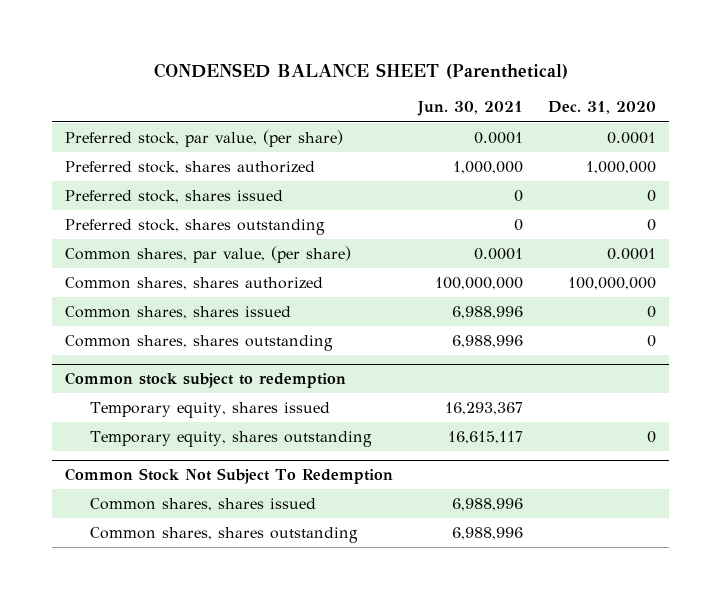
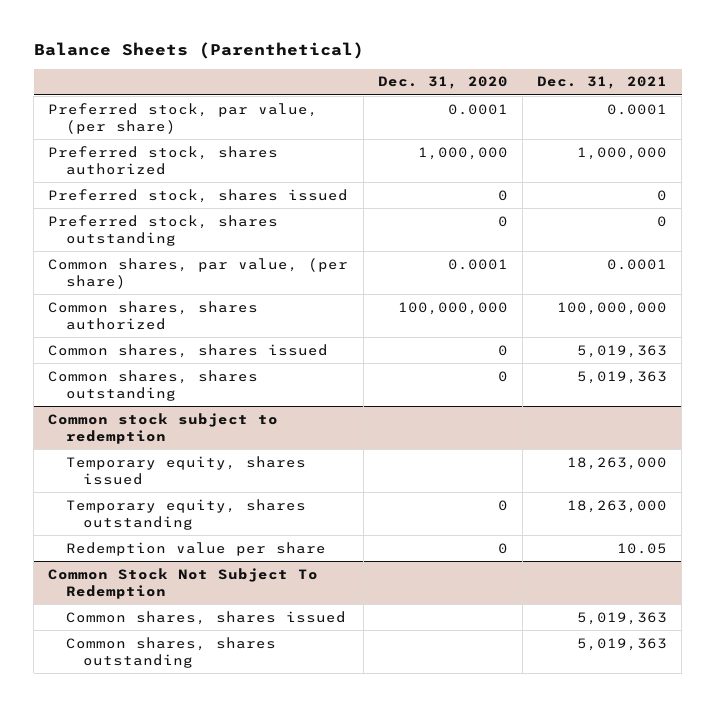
- CONDENSED BALANCE SHEET (Parenthetical)
+ Balance Sheets (Parenthetical)
- | Jun. 30, 2021 | Dec. 31, 2020
+ | Dec. 31, 2020 | Dec. 31, 2021
@ Common stock subject to redemption
+ Redemption value per share | 0 | 10.05

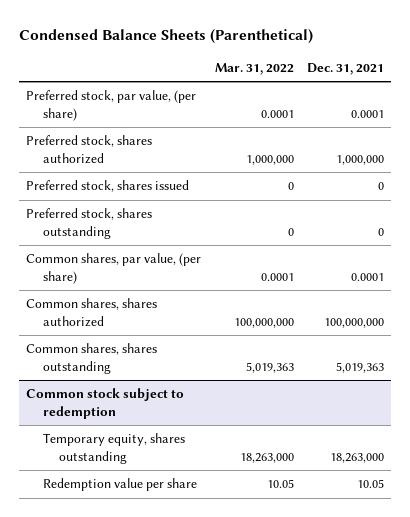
- Balance Sheets (Parenthetical)
+ Condensed Balance Sheets (Parenthetical)
- | Dec. 31, 2020 | Dec. 31, 2021
+ | Mar. 31, 2022 | Dec. 31, 2021
- Common shares, shares issued | 0 | 5,019,363
@ Common stock subject to redemption
- Temporary equity, shares issued | | 18,263,000
- Common Stock Not Subject To Redemption
- Common shares, shares issued | | 5,019,363
- Common shares, shares outstanding | | 5,019,363

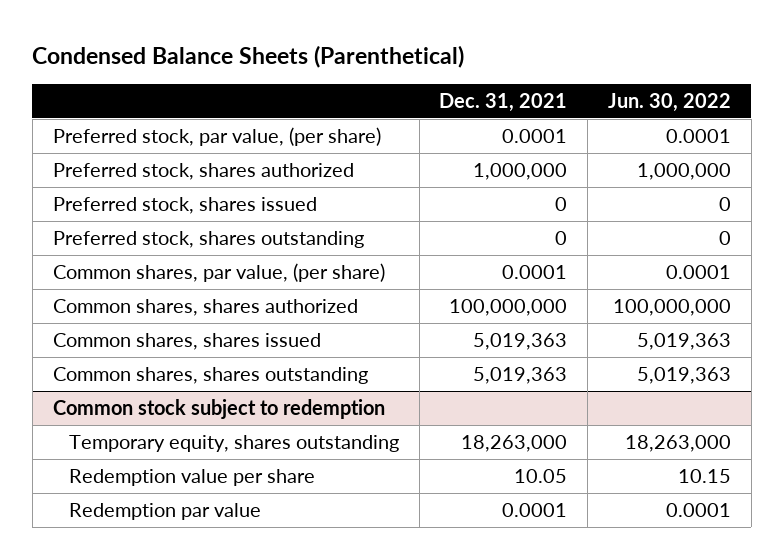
- | Mar. 31, 2022 | Dec. 31, 2021
+ | Dec. 31, 2021 | Jun. 30, 2022
+ Common shares, shares issued | 5,019,363 | 5,019,363
@ Common stock subject to redemption
+ Redemption par value | 0.0001 | 0.0001

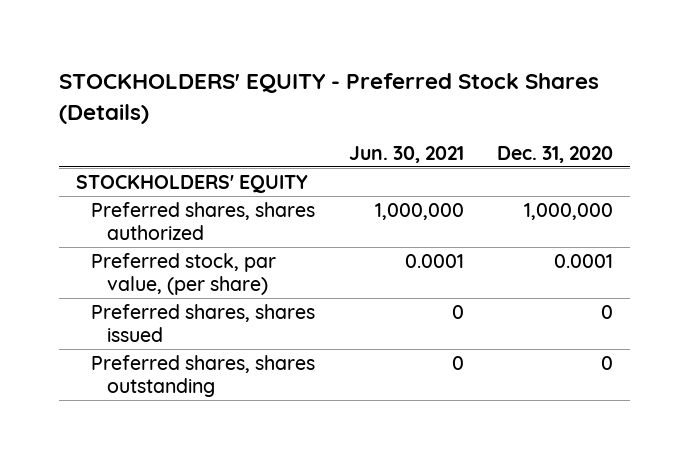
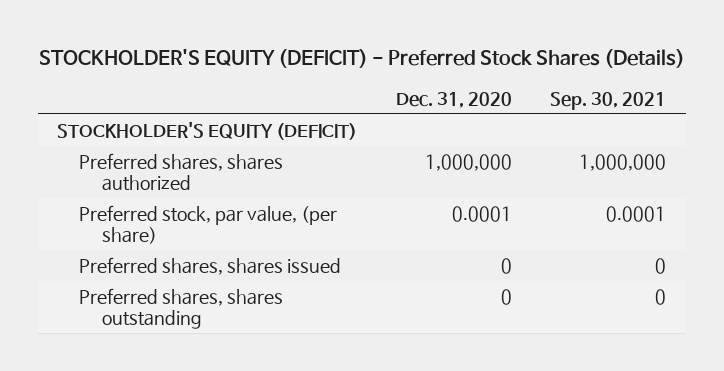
- STOCKHOLDERS' EQUITY - Preferred Stock Shares (Details)
+ STOCKHOLDER'S EQUITY (DEFICIT) - Preferred Stock Shares (Details)
- | Jun. 30, 2021 | Dec. 31, 2020
+ | Dec. 31, 2020 | Sep. 30, 2021
- STOCKHOLDERS' EQUITY
+ STOCKHOLDER'S EQUITY (DEFICIT)

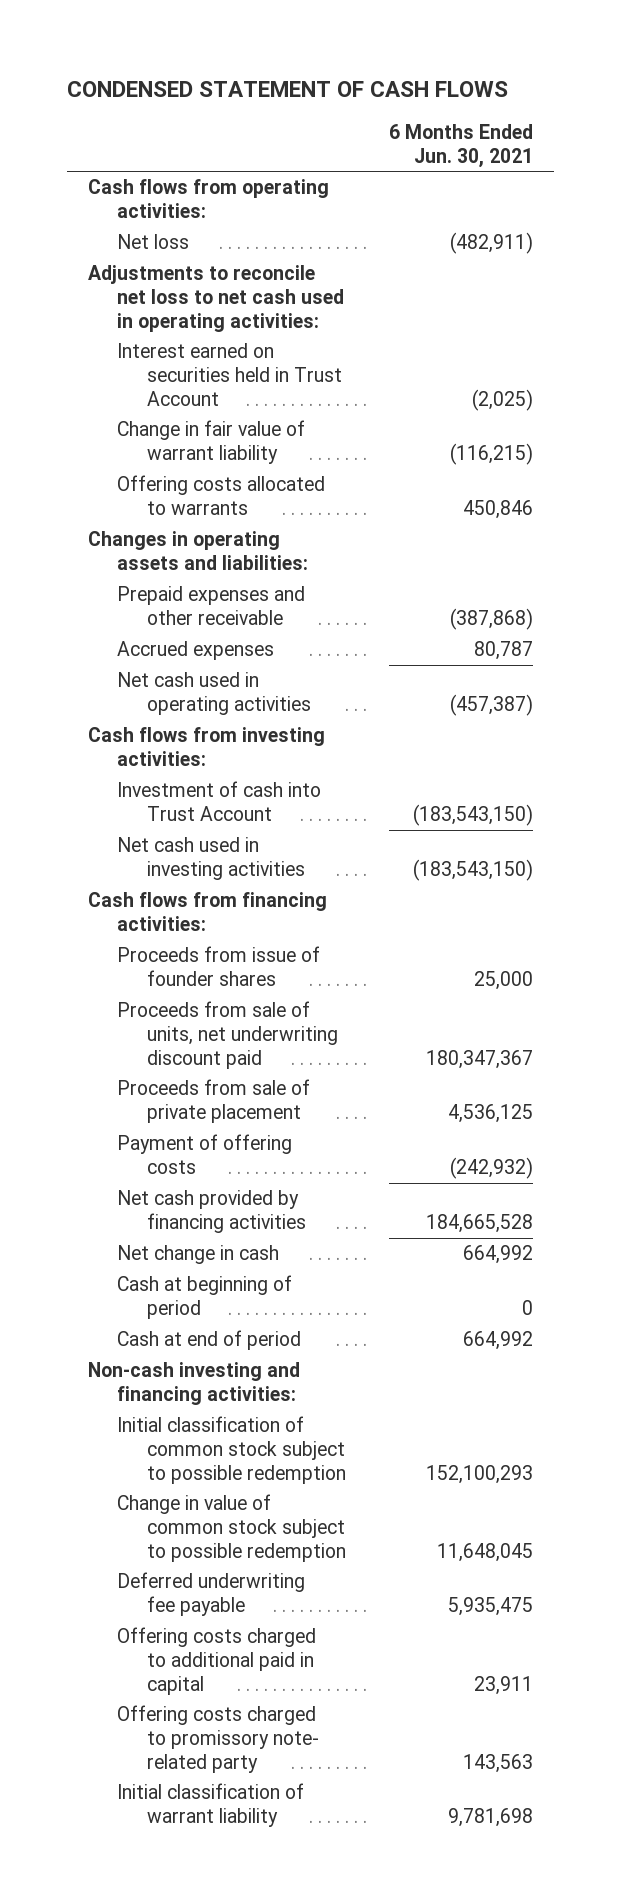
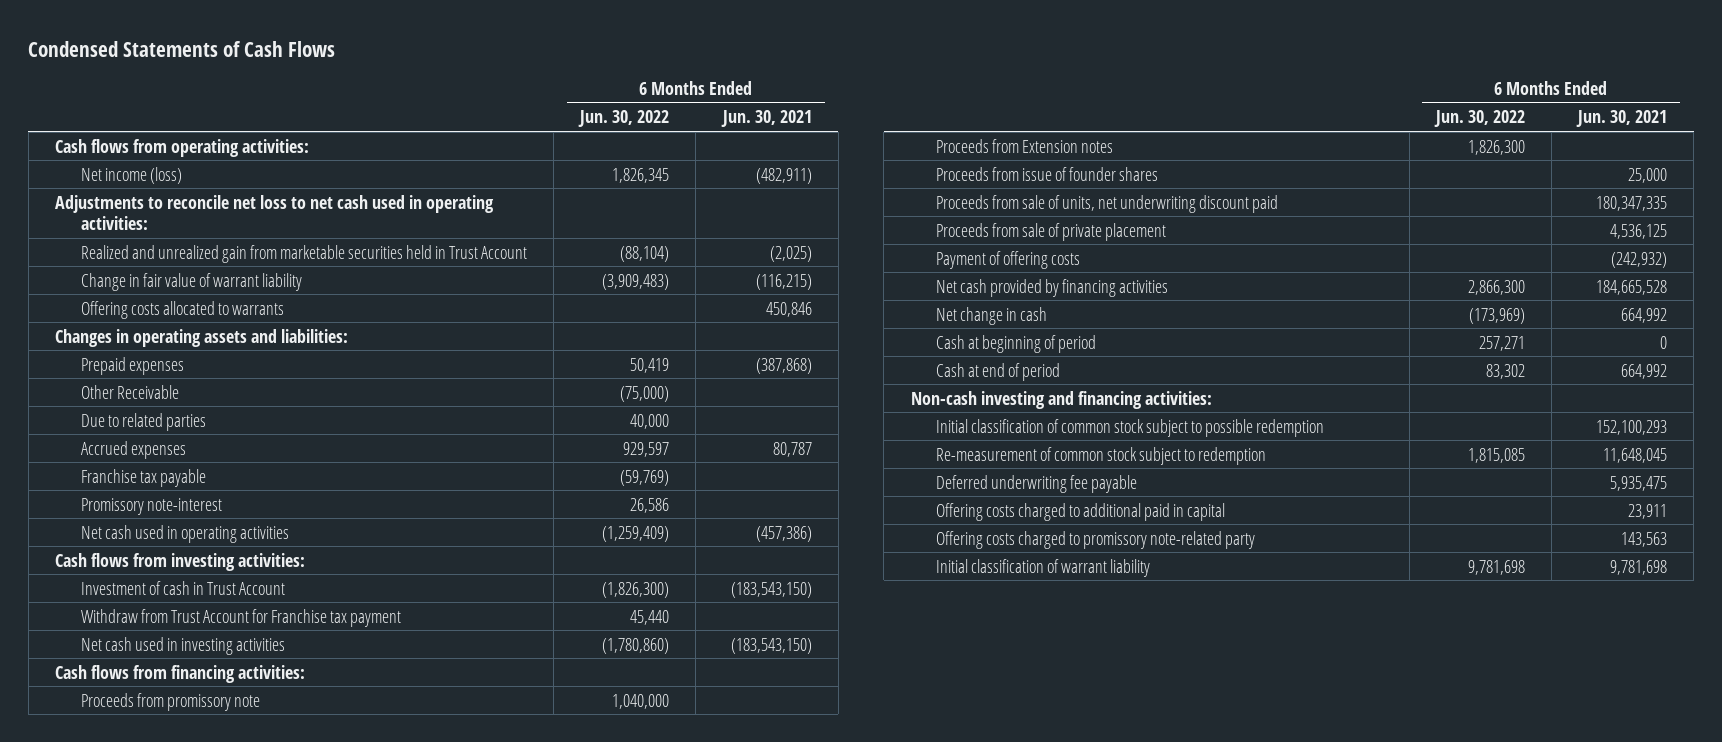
- CONDENSED STATEMENT OF CASH FLOWS
+ Condensed Statements of Cash Flows
- | 6 Months Ended Jun. 30, 2021
+ | 6 Months Ended Jun. 30, 2022 | 6 Months Ended Jun. 30, 2021
- Net loss | (482,911)
+ Net income (loss) | 1,826,345 | (482,911)
- Interest earned on securities held in Trust Account | (2,025)
+ Realized and unrealized gain from marketable securities held in Trust Account | (88,104) | (2,025)
- Prepaid expenses and other receivable | (387,868)
+ Prepaid expenses | 50,419 | (387,868)
+ Other Receivable | (75,000) |
+ Due to related parties | 40,000 |
- Net cash used in operating activities | (457,387)
+ Franchise tax payable | (59,769) |
+ Promissory note-interest | 26,586 |
+ Net cash used in operating activities | (1,259,409) | (457,386)
- Investment of cash into Trust Account | (183,543,150)
+ Investment of cash in Trust Account | (1,826,300) | (183,543,150)
+ Withdraw from Trust Account for Franchise tax payment | 45,440 |
+ Proceeds from promissory note | 1,040,000 |
+ Proceeds from Extension notes | 1,826,300 |
- Proceeds from sale of units, net underwriting discount paid | 180,347,367
+ Proceeds from sale of units, net underwriting discount paid | | 180,347,335
- Change in value of common stock subject to possible redemption | 11,648,045
+ Re-measurement of common stock subject to redemption | 1,815,085 | 11,648,045
- Offering costs charged to promissory note- related party | 143,563
+ Offering costs charged to promissory note-related party | | 143,563

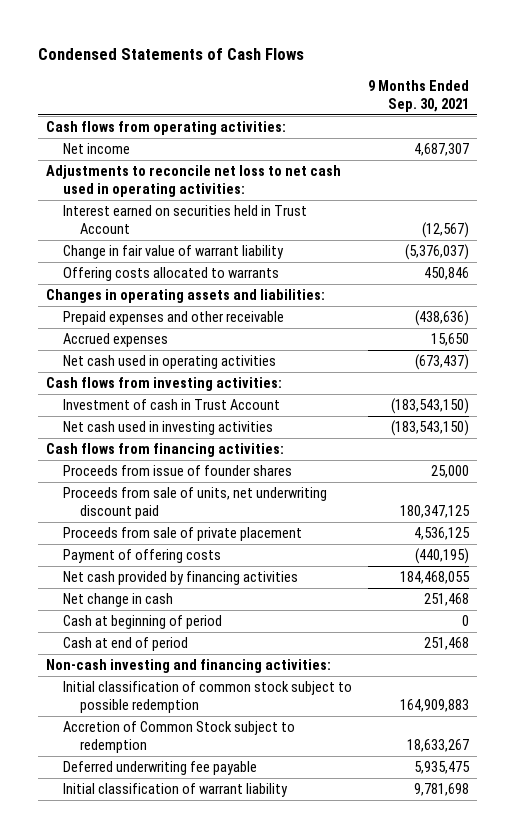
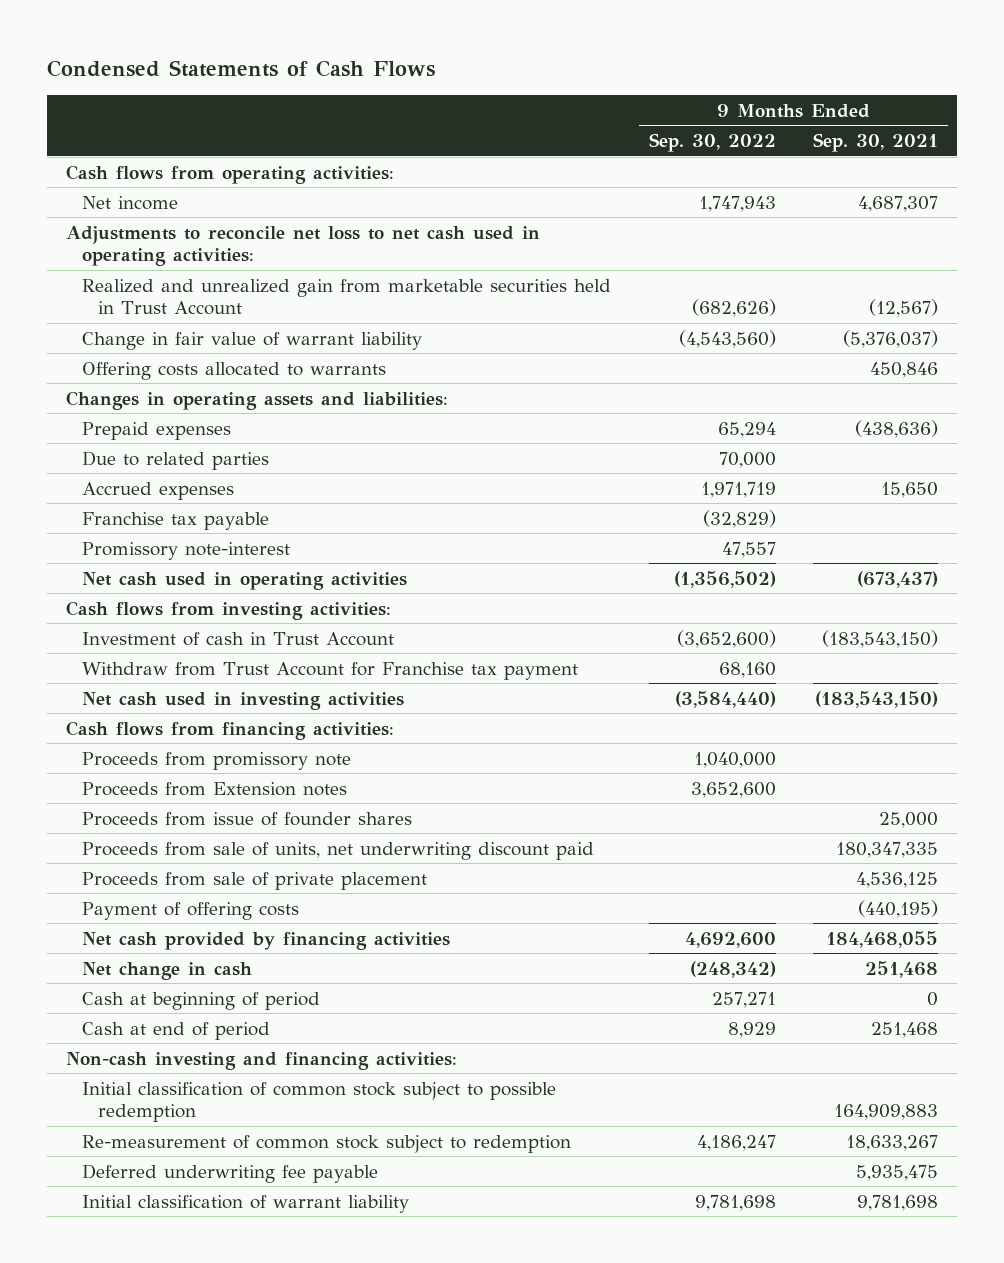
- | 9 Months Ended Sep. 30, 2021
+ | 9 Months Ended Sep. 30, 2022 | 9 Months Ended Sep. 30, 2021
- Interest earned on securities held in Trust Account | (12,567)
+ Realized and unrealized gain from marketable securities held in Trust Account | (682,626) | (12,567)
- Prepaid expenses and other receivable | (438,636)
+ Prepaid expenses | 65,294 | (438,636)
+ Due to related parties | 70,000 |
+ Franchise tax payable | (32,829) |
+ Promissory note-interest | 47,557 |
+ Withdraw from Trust Account for Franchise tax payment | 68,160 |
+ Proceeds from promissory note | 1,040,000 |
+ Proceeds from Extension notes | 3,652,600 |
- Proceeds from sale of units, net underwriting discount paid | 180,347,125
+ Proceeds from sale of units, net underwriting discount paid | | 180,347,335
- Accretion of Common Stock subject to redemption | 18,633,267
+ Re-measurement of common stock subject to redemption | 4,186,247 | 18,633,267

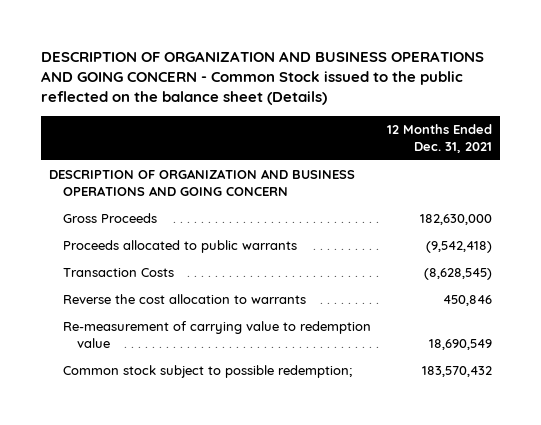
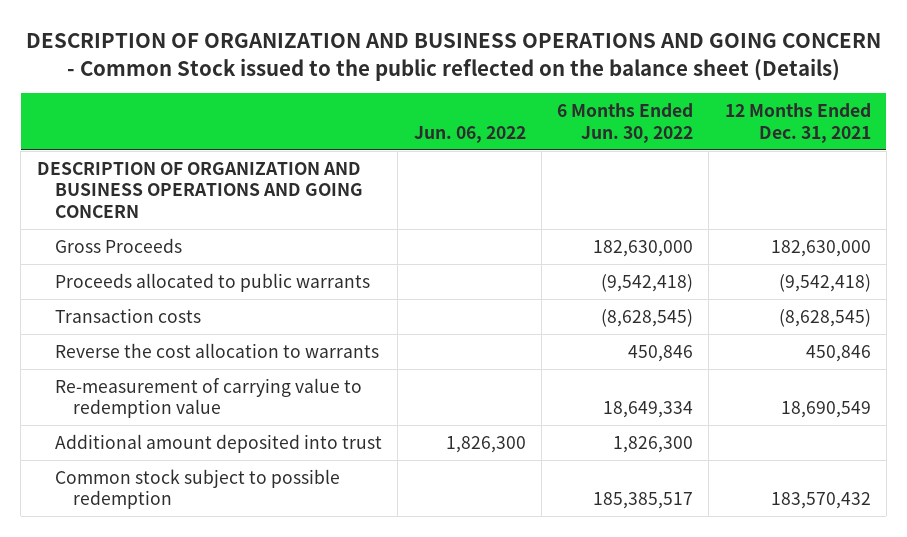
- | 12 Months Ended Dec. 31, 2021
+ | Jun. 06, 2022 | 6 Months Ended Jun. 30, 2022 | 12 Months Ended Dec. 31, 2021
- Transaction Costs | (8,628,545)
+ Transaction costs | | (8,628,545) | (8,628,545)
- Common stock subject to possible redemption; | 183,570,432
+ Additional amount deposited into trust | 1,826,300 | 1,826,300 |
+ Common stock subject to possible redemption | | 185,385,517 | 183,570,432

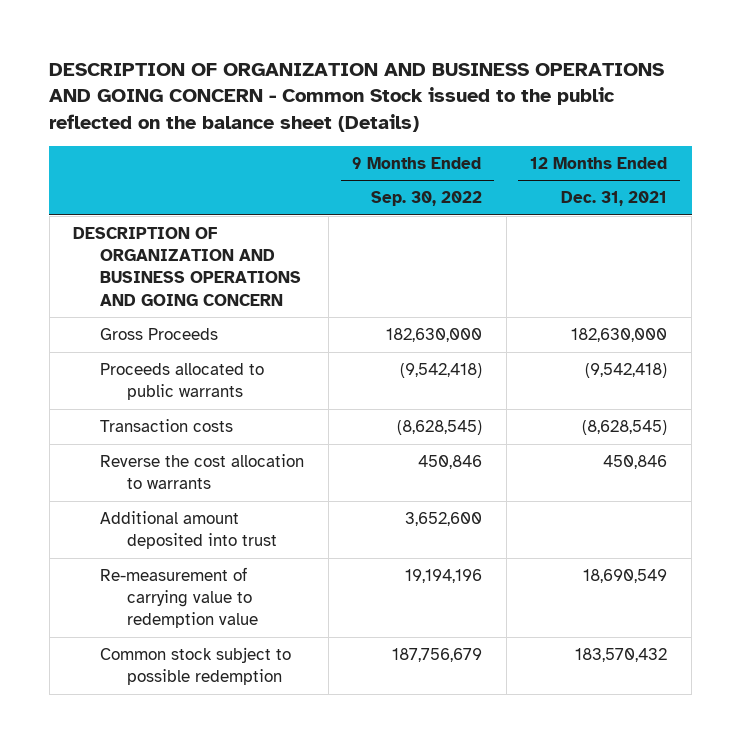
- | Jun. 06, 2022 | 6 Months Ended Jun. 30, 2022 | 12 Months Ended Dec. 31, 2021
+ | 9 Months Ended Sep. 30, 2022 | 12 Months Ended Dec. 31, 2021
moved down: Re-measurement of carrying value to redemption value | 19,194,196 | 18,690,549

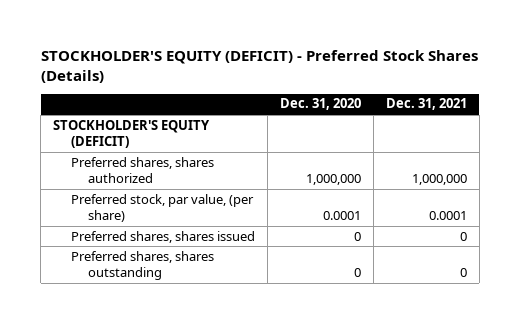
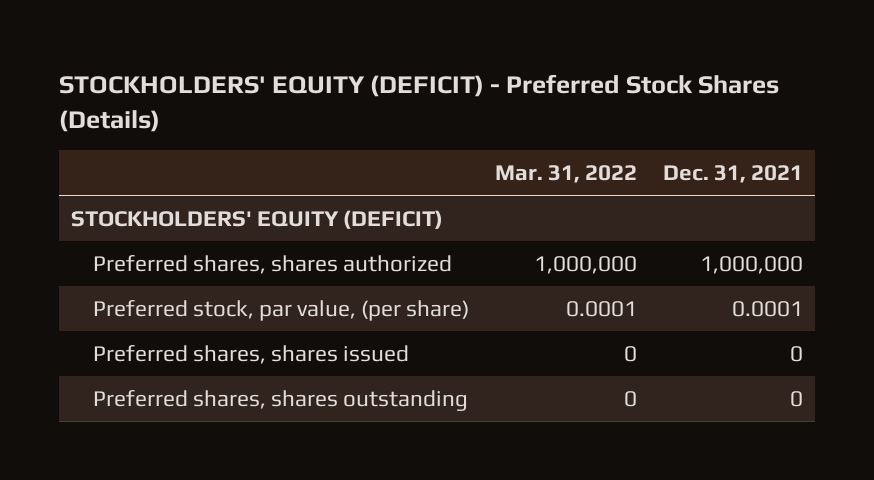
- STOCKHOLDER'S EQUITY (DEFICIT) - Preferred Stock Shares (Details)
+ STOCKHOLDERS' EQUITY (DEFICIT) - Preferred Stock Shares (Details)
- | Dec. 31, 2020 | Dec. 31, 2021
+ | Mar. 31, 2022 | Dec. 31, 2021
- STOCKHOLDER'S EQUITY (DEFICIT)
+ STOCKHOLDERS' EQUITY (DEFICIT)

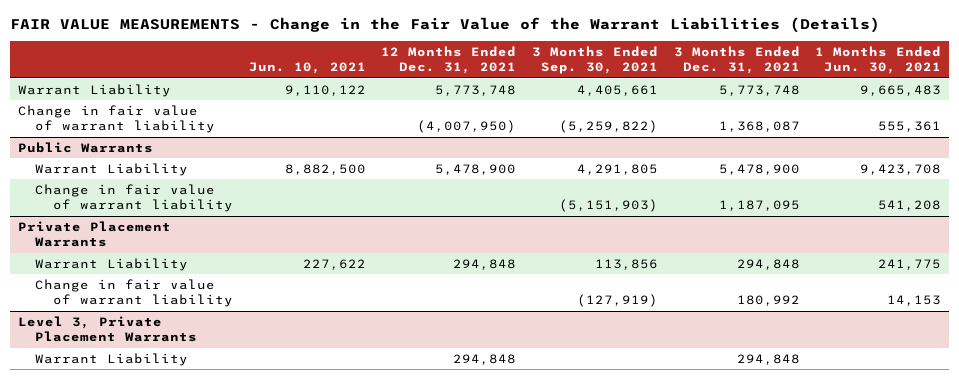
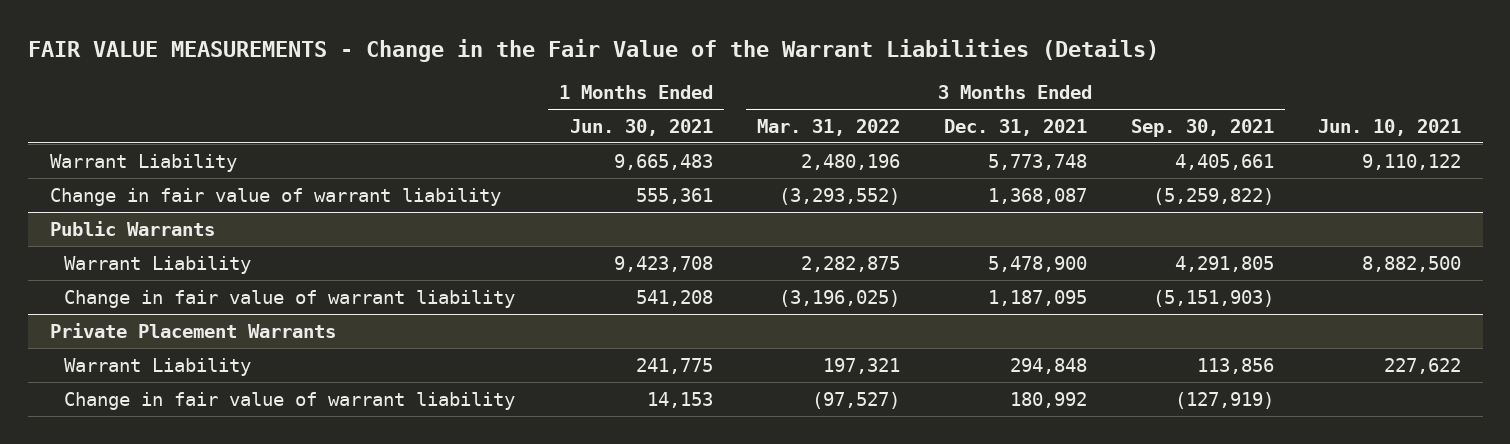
- | Jun. 10, 2021 | 12 Months Ended Dec. 31, 2021 | 3 Months Ended Sep. 30, 2021 | 3 Months Ended Dec. 31, 2021 | 1 Months Ended Jun. 30, 2021
+ | 1 Months Ended Jun. 30, 2021 | 3 Months Ended Mar. 31, 2022 | 3 Months Ended Dec. 31, 2021 | 3 Months Ended Sep. 30, 2021 | Jun. 10, 2021
- Level 3, Private Placement Warrants
- Warrant Liability | | 294,848 | | 294,848 |

